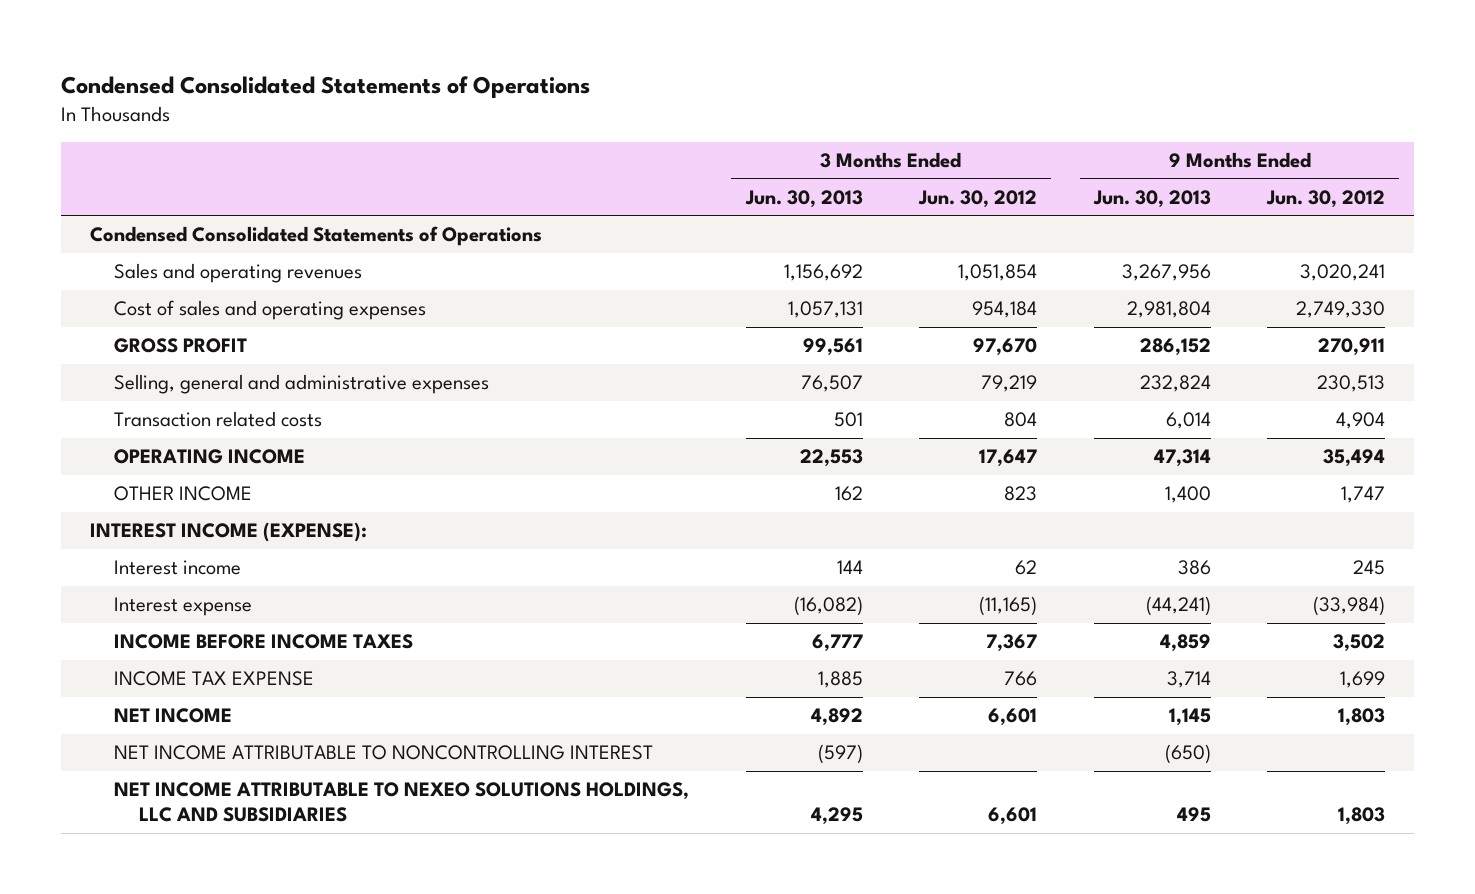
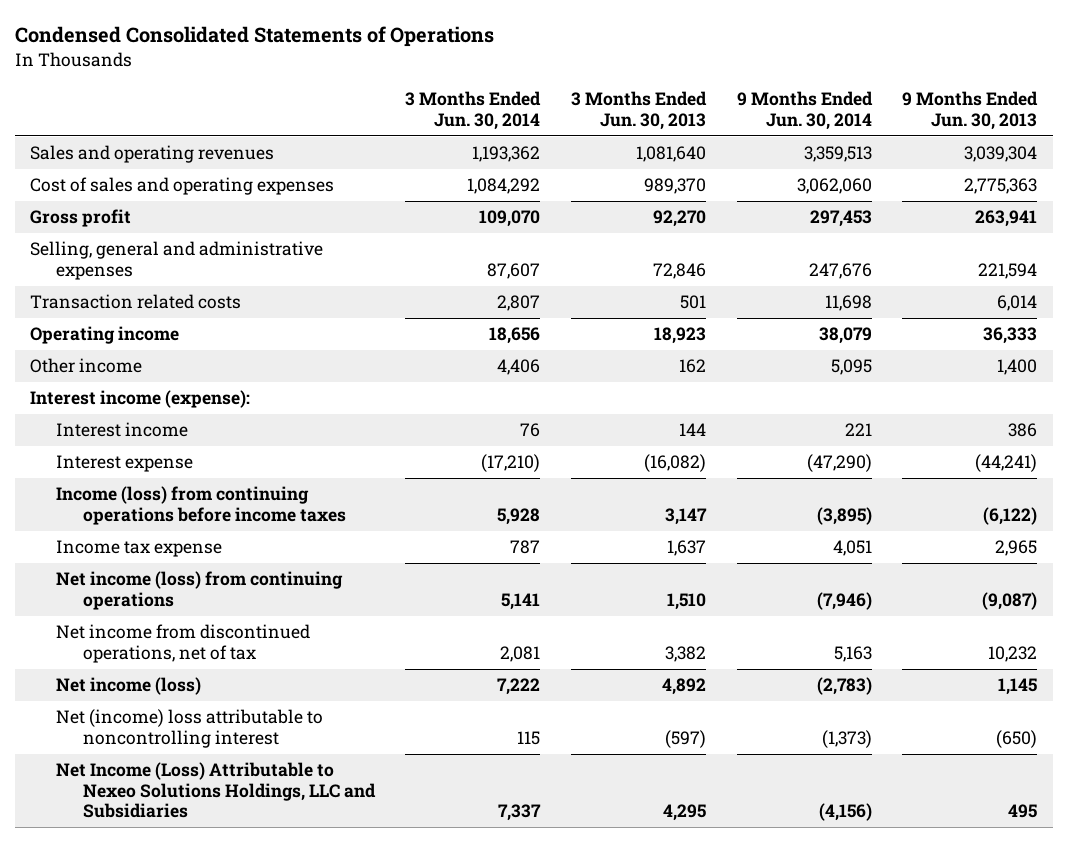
- | 3 Months Ended Jun. 30, 2013 | 3 Months Ended Jun. 30, 2012 | 9 Months Ended Jun. 30, 2013 | 9 Months Ended Jun. 30, 2012
+ | 3 Months Ended Jun. 30, 2014 | 3 Months Ended Jun. 30, 2013 | 9 Months Ended Jun. 30, 2014 | 9 Months Ended Jun. 30, 2013
- Condensed Consolidated Statements of Operations
- Sales and operating revenues | 1,156,692 | 1,051,854 | 3,267,956 | 3,020,241
- Cost of sales and operating expenses | 1,057,131 | 954,184 | 2,981,804 | 2,749,330
- GROSS PROFIT | 99,561 | 97,670 | 286,152 | 270,911
- Selling, general and administrative expenses | 76,507 | 79,219 | 232,824 | 230,513
+ Sales and operating revenues | 1,193,362 | 1,081,640 | 3,359,513 | 3,039,304
+ Cost of sales and operating expenses | 1,084,292 | 989,370 | 3,062,060 | 2,775,363
+ Gross profit | 109,070 | 92,270 | 297,453 | 263,941
+ Selling, general and administrative expenses | 87,607 | 72,846 | 247,676 | 221,594
- OPERATING INCOME | 22,553 | 17,647 | 47,314 | 35,494
- OTHER INCOME | 162 | 823 | 1,400 | 1,747
- INTEREST INCOME (EXPENSE):
+ Operating income | 18,656 | 18,923 | 38,079 | 36,333
+ Other income | 4,406 | 162 | 5,095 | 1,400
+ Interest income (expense):
- INCOME BEFORE INCOME TAXES | 6,777 | 7,367 | 4,859 | 3,502
- INCOME TAX EXPENSE | 1,885 | 766 | 3,714 | 1,699
- NET INCOME | 4,892 | 6,601 | 1,145 | 1,803
- NET INCOME ATTRIBUTABLE TO NONCONTROLLING INTEREST | (597) | | (650) |
- NET INCOME ATTRIBUTABLE TO NEXEO SOLUTIONS HOLDINGS, LLC AND SUBSIDIARIES | 4,295 | 6,601 | 495 | 1,803
+ Income (loss) from continuing operations before income taxes | 5,928 | 3,147 | (3,895) | (6,122)
+ Income tax expense | 787 | 1,637 | 4,051 | 2,965
+ Net income (loss) from continuing operations | 5,141 | 1,510 | (7,946) | (9,087)
+ Net income from discontinued operations, net of tax | 2,081 | 3,382 | 5,163 | 10,232
+ Net income (loss) | 7,222 | 4,892 | (2,783) | 1,145
+ Net (income) loss attributable to noncontrolling interest | 115 | (597) | (1,373) | (650)
+ Net Income (Loss) Attributable to Nexeo Solutions Holdings, LLC and Subsidiaries | 7,337 | 4,295 | (4,156) | 495

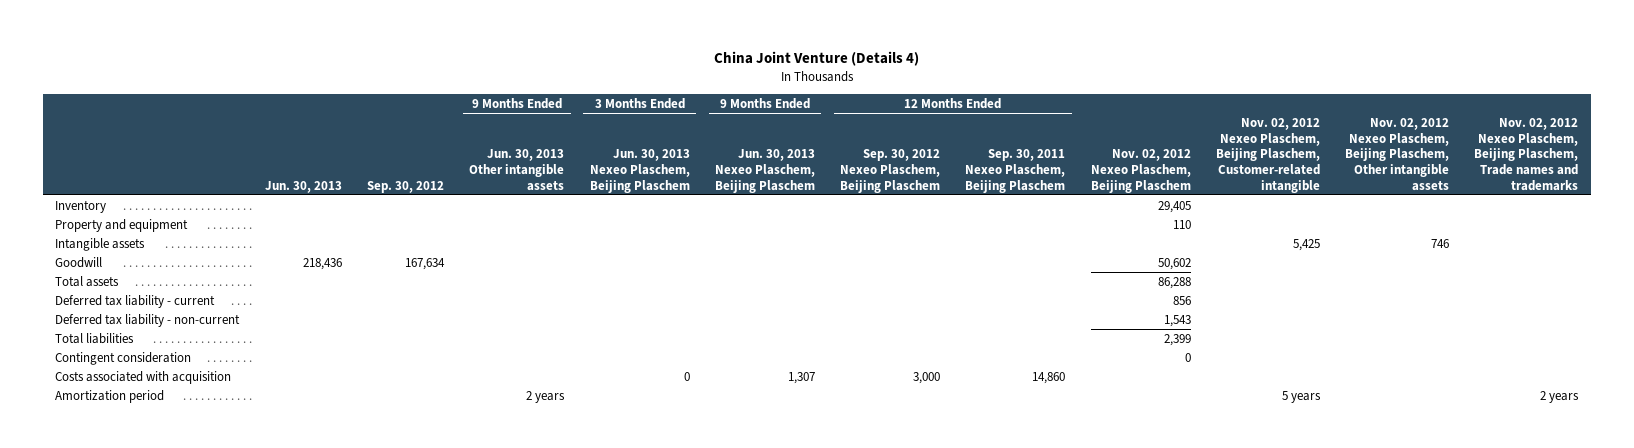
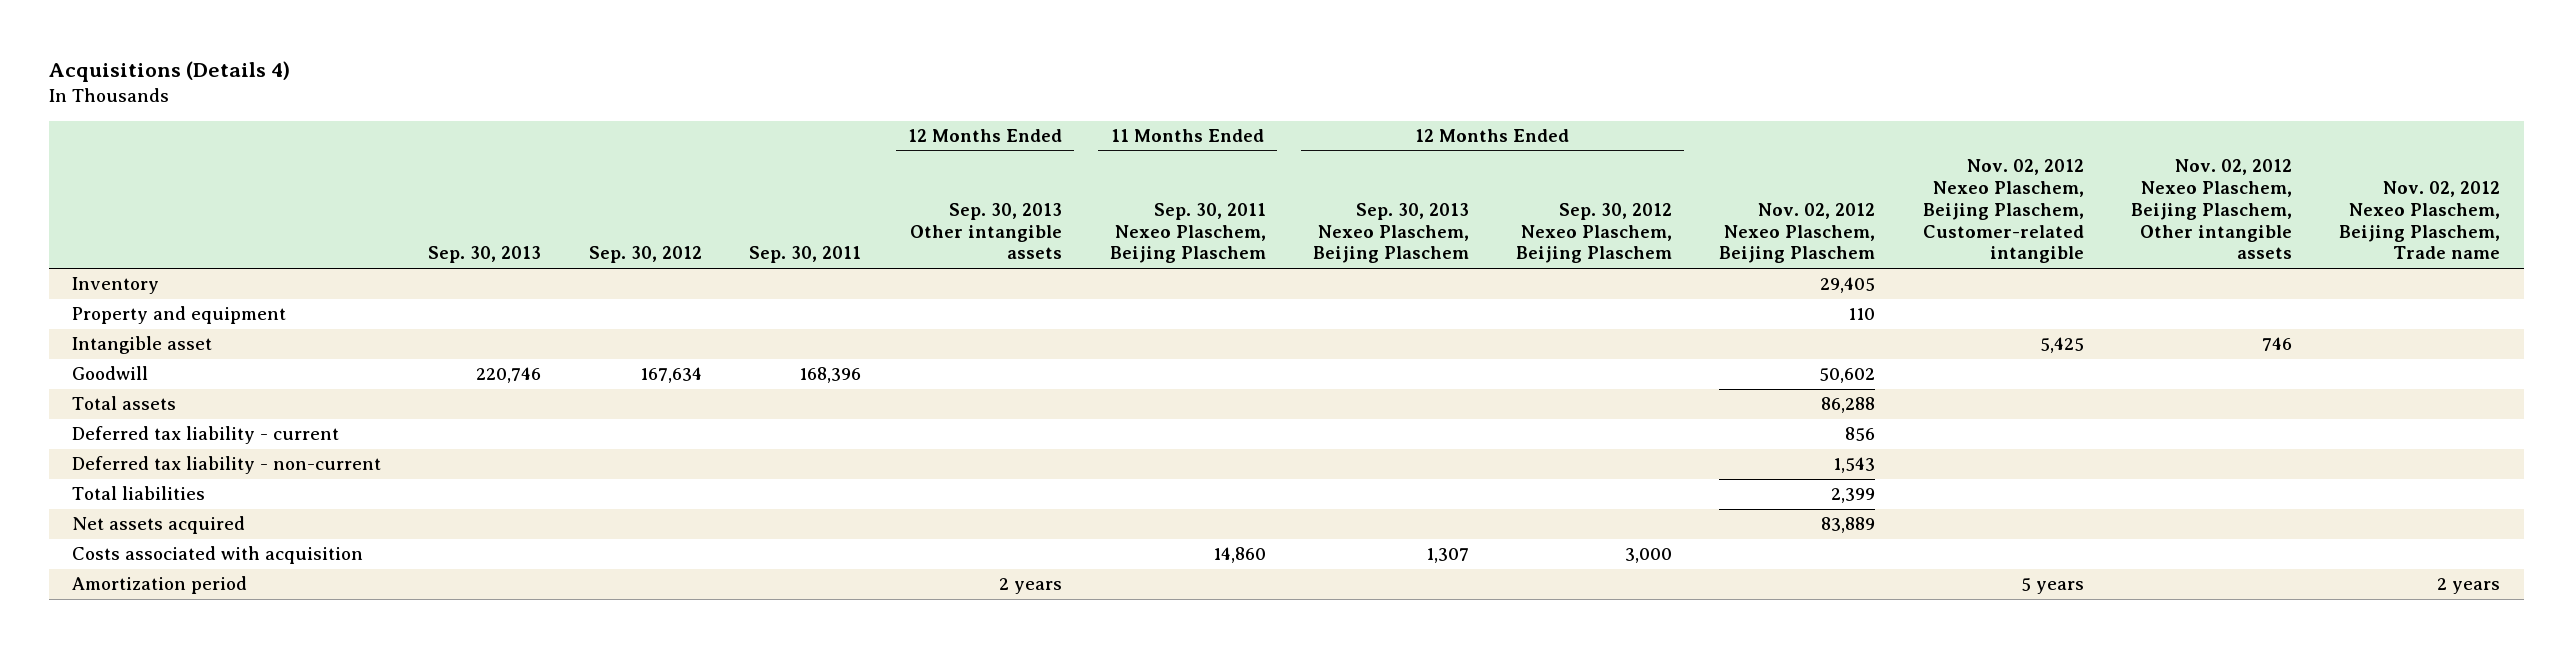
- China Joint Venture (Details 4)
+ Acquisitions (Details 4)
- | Jun. 30, 2013 | Sep. 30, 2012 | 9 Months Ended Jun. 30, 2013 Other intangible assets | 3 Months Ended Jun. 30, 2013 Nexeo Plaschem, Beijing Plaschem | 9 Months Ended Jun. 30, 2013 Nexeo Plaschem, Beijing Plaschem | 12 Months Ended Sep. 30, 2012 Nexeo Plaschem, Beijing Plaschem | 12 Months Ended Sep. 30, 2011 Nexeo Plaschem, Beijing Plaschem | Nov. 02, 2012 Nexeo Plaschem, Beijing Plaschem | Nov. 02, 2012 Nexeo Plaschem, Beijing Plaschem, Customer-related intangible | Nov. 02, 2012 Nexeo Plaschem, Beijing Plaschem, Other intangible assets | Nov. 02, 2012 Nexeo Plaschem, Beijing Plaschem, Trade names and trademarks
+ | Sep. 30, 2013 | Sep. 30, 2012 | Sep. 30, 2011 | 12 Months Ended Sep. 30, 2013 Other intangible assets | 11 Months Ended Sep. 30, 2011 Nexeo Plaschem, Beijing Plaschem | 12 Months Ended Sep. 30, 2013 Nexeo Plaschem, Beijing Plaschem | 12 Months Ended Sep. 30, 2012 Nexeo Plaschem, Beijing Plaschem | Nov. 02, 2012 Nexeo Plaschem, Beijing Plaschem | Nov. 02, 2012 Nexeo Plaschem, Beijing Plaschem, Customer-related intangible | Nov. 02, 2012 Nexeo Plaschem, Beijing Plaschem, Other intangible assets | Nov. 02, 2012 Nexeo Plaschem, Beijing Plaschem, Trade name
- Intangible assets | | | | | | | | | 5,425 | 746 |
+ Intangible asset | | | | | | | | | 5,425 | 746 |
- Contingent consideration | | | | | | | | 0 | | |
+ Net assets acquired | | | | | | | | 83,889 | | |

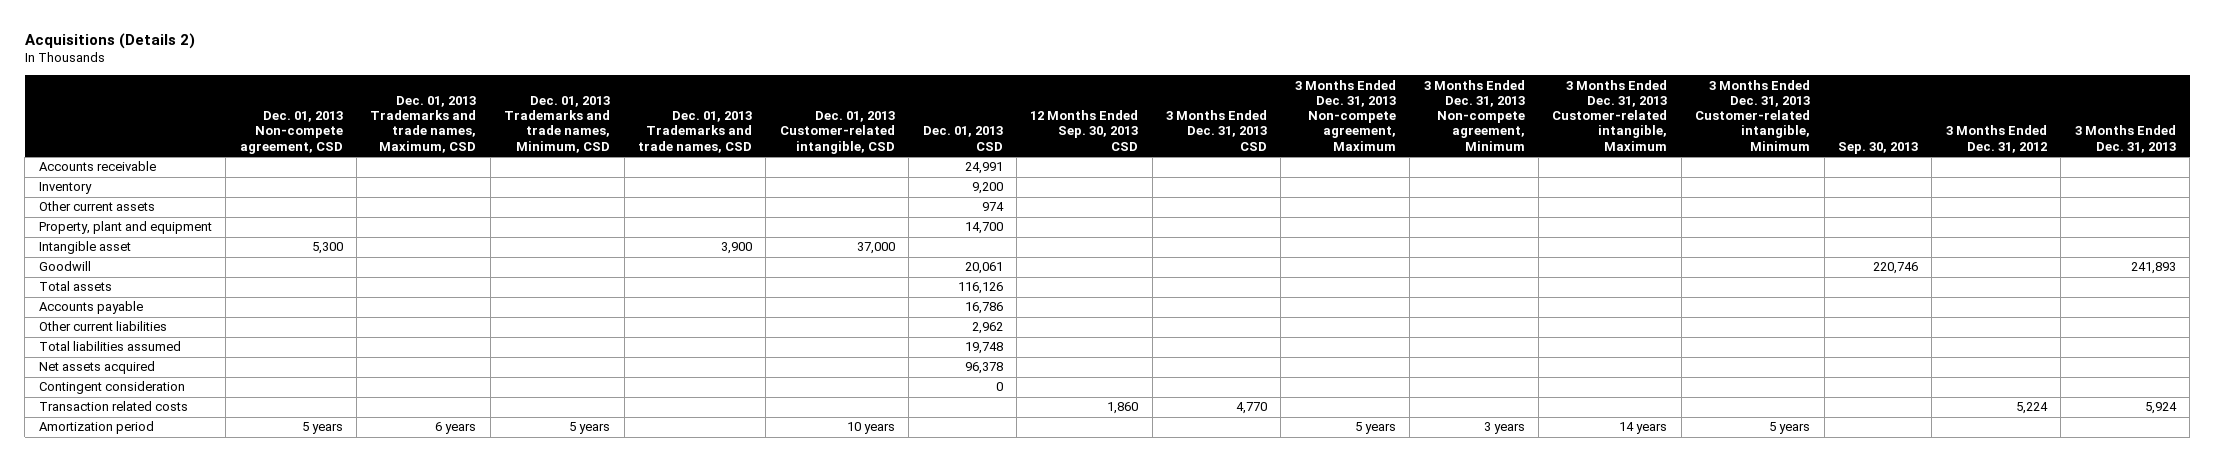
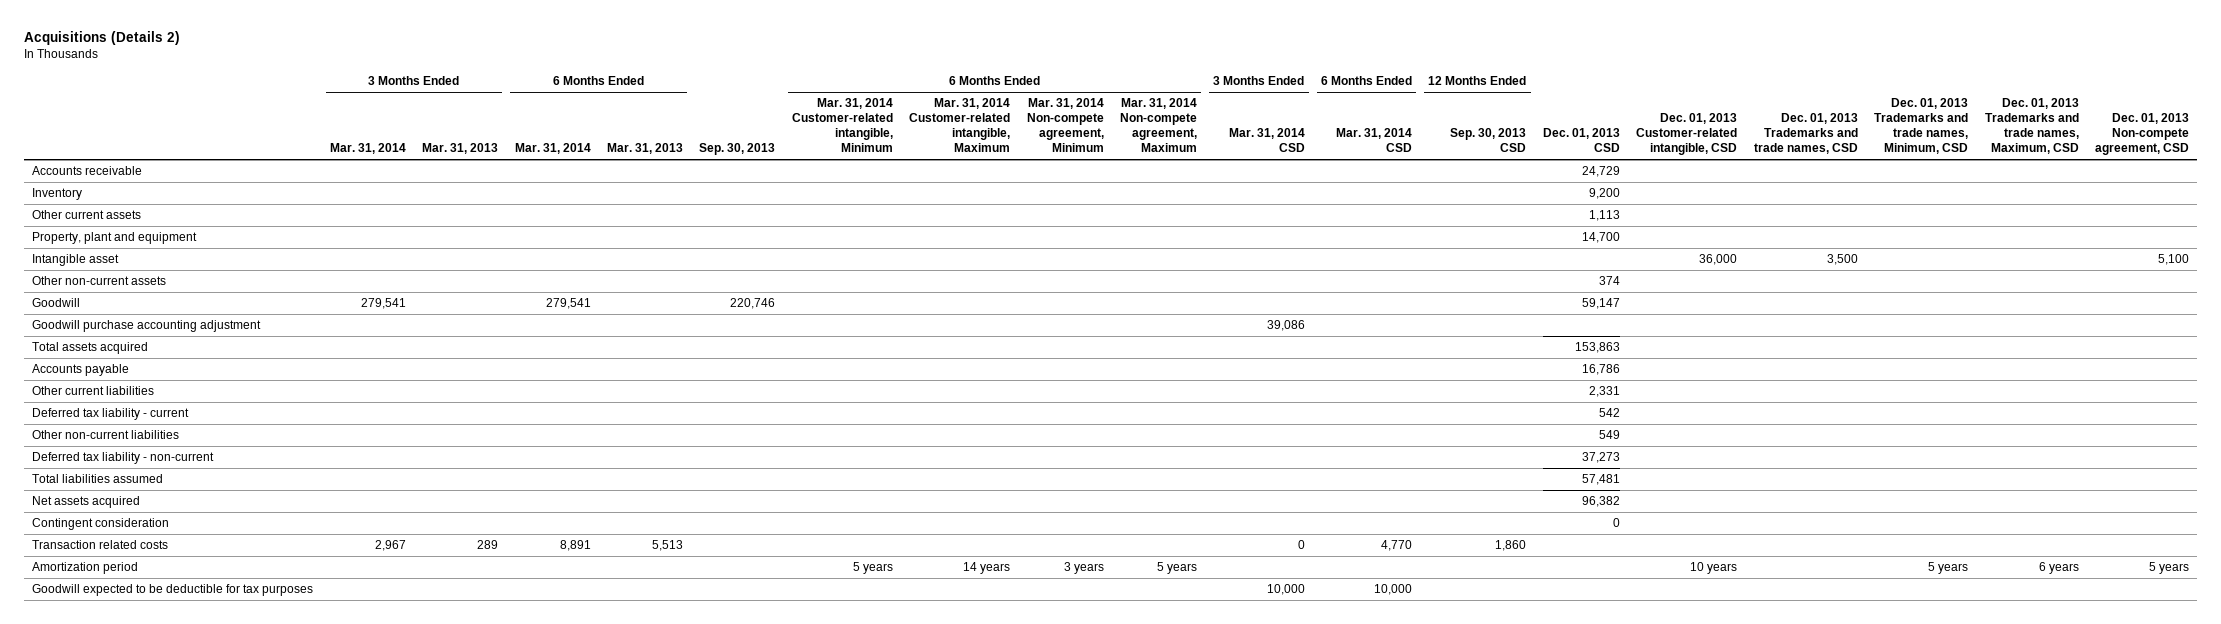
- | Dec. 01, 2013 Non-compete agreement, CSD | Dec. 01, 2013 Trademarks and trade names, Maximum, CSD | Dec. 01, 2013 Trademarks and trade names, Minimum, CSD | Dec. 01, 2013 Trademarks and trade names, CSD | Dec. 01, 2013 Customer-related intangible, CSD | Dec. 01, 2013 CSD | 12 Months Ended Sep. 30, 2013 CSD | 3 Months Ended Dec. 31, 2013 CSD | 3 Months Ended Dec. 31, 2013 Non-compete agreement, Maximum | 3 Months Ended Dec. 31, 2013 Non-compete agreement, Minimum | 3 Months Ended Dec. 31, 2013 Customer-related intangible, Maximum | 3 Months Ended Dec. 31, 2013 Customer-related intangible, Minimum | Sep. 30, 2013 | 3 Months Ended Dec. 31, 2012 | 3 Months Ended Dec. 31, 2013
+ | 3 Months Ended Mar. 31, 2014 | 3 Months Ended Mar. 31, 2013 | 6 Months Ended Mar. 31, 2014 | 6 Months Ended Mar. 31, 2013 | Sep. 30, 2013 | 6 Months Ended Mar. 31, 2014 Customer-related intangible, Minimum | 6 Months Ended Mar. 31, 2014 Customer-related intangible, Maximum | 6 Months Ended Mar. 31, 2014 Non-compete agreement, Minimum | 6 Months Ended Mar. 31, 2014 Non-compete agreement, Maximum | 3 Months Ended Mar. 31, 2014 CSD | 6 Months Ended Mar. 31, 2014 CSD | 12 Months Ended Sep. 30, 2013 CSD | Dec. 01, 2013 CSD | Dec. 01, 2013 Customer-related intangible, CSD | Dec. 01, 2013 Trademarks and trade names, CSD | Dec. 01, 2013 Trademarks and trade names, Minimum, CSD | Dec. 01, 2013 Trademarks and trade names, Maximum, CSD | Dec. 01, 2013 Non-compete agreement, CSD
- Accounts receivable | | | | | | 24,991 | | | | | | | | |
+ Accounts receivable | | | | | | | | | | | | | 24,729 | | | | |
- Other current assets | | | | | | 974 | | | | | | | | |
+ Other current assets | | | | | | | | | | | | | 1,113 | | | | |
- Intangible asset | 5,300 | | | 3,900 | 37,000 | | | | | | | | | |
- Goodwill | | | | | | 20,061 | | | | | | | 220,746 | | 241,893
- Total assets | | | | | | 116,126 | | | | | | | | |
+ Intangible asset | | | | | | | | | | | | | | 36,000 | 3,500 | | | 5,100
+ Other non-current assets | | | | | | | | | | | | | 374 | | | | |
+ Goodwill | 279,541 | | 279,541 | | 220,746 | | | | | | | | 59,147 | | | | |
+ Goodwill purchase accounting adjustment | | | | | | | | | | 39,086 | | | | | | | |
+ Total assets acquired | | | | | | | | | | | | | 153,863 | | | | |
- Other current liabilities | | | | | | 2,962 | | | | | | | | |
- Total liabilities assumed | | | | | | 19,748 | | | | | | | | |
- Net assets acquired | | | | | | 96,378 | | | | | | | | |
+ Other current liabilities | | | | | | | | | | | | | 2,331 | | | | |
+ Deferred tax liability - current | | | | | | | | | | | | | 542 | | | | |
+ Other non-current liabilities | | | | | | | | | | | | | 549 | | | | |
+ Deferred tax liability - non-current | | | | | | | | | | | | | 37,273 | | | | |
+ Total liabilities assumed | | | | | | | | | | | | | 57,481 | | | | |
+ Net assets acquired | | | | | | | | | | | | | 96,382 | | | | |
+ Goodwill expected to be deductible for tax purposes | | | | | | | | | | 10,000 | 10,000 | | | | | | |

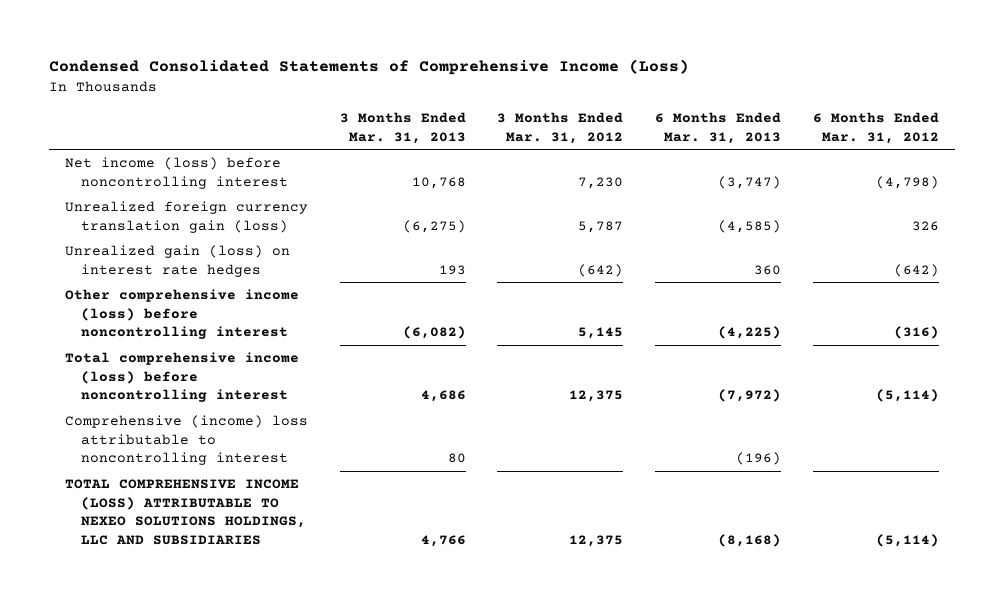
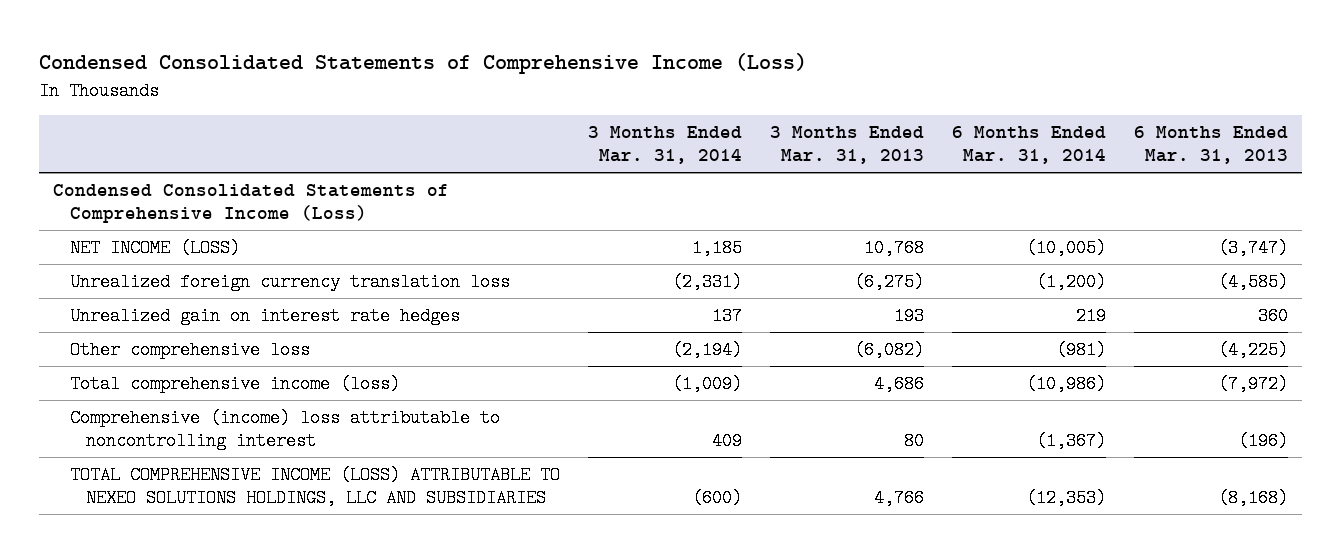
- | 3 Months Ended Mar. 31, 2013 | 3 Months Ended Mar. 31, 2012 | 6 Months Ended Mar. 31, 2013 | 6 Months Ended Mar. 31, 2012
+ | 3 Months Ended Mar. 31, 2014 | 3 Months Ended Mar. 31, 2013 | 6 Months Ended Mar. 31, 2014 | 6 Months Ended Mar. 31, 2013
- Net income (loss) before noncontrolling interest | 10,768 | 7,230 | (3,747) | (4,798)
- Unrealized foreign currency translation gain (loss) | (6,275) | 5,787 | (4,585) | 326
- Unrealized gain (loss) on interest rate hedges | 193 | (642) | 360 | (642)
- Other comprehensive income (loss) before noncontrolling interest | (6,082) | 5,145 | (4,225) | (316)
- Total comprehensive income (loss) before noncontrolling interest | 4,686 | 12,375 | (7,972) | (5,114)
+ Condensed Consolidated Statements of Comprehensive Income (Loss)
+ NET INCOME (LOSS) | 1,185 | 10,768 | (10,005) | (3,747)
+ Unrealized foreign currency translation loss | (2,331) | (6,275) | (1,200) | (4,585)
+ Unrealized gain on interest rate hedges | 137 | 193 | 219 | 360
+ Other comprehensive loss | (2,194) | (6,082) | (981) | (4,225)
+ Total comprehensive income (loss) | (1,009) | 4,686 | (10,986) | (7,972)

